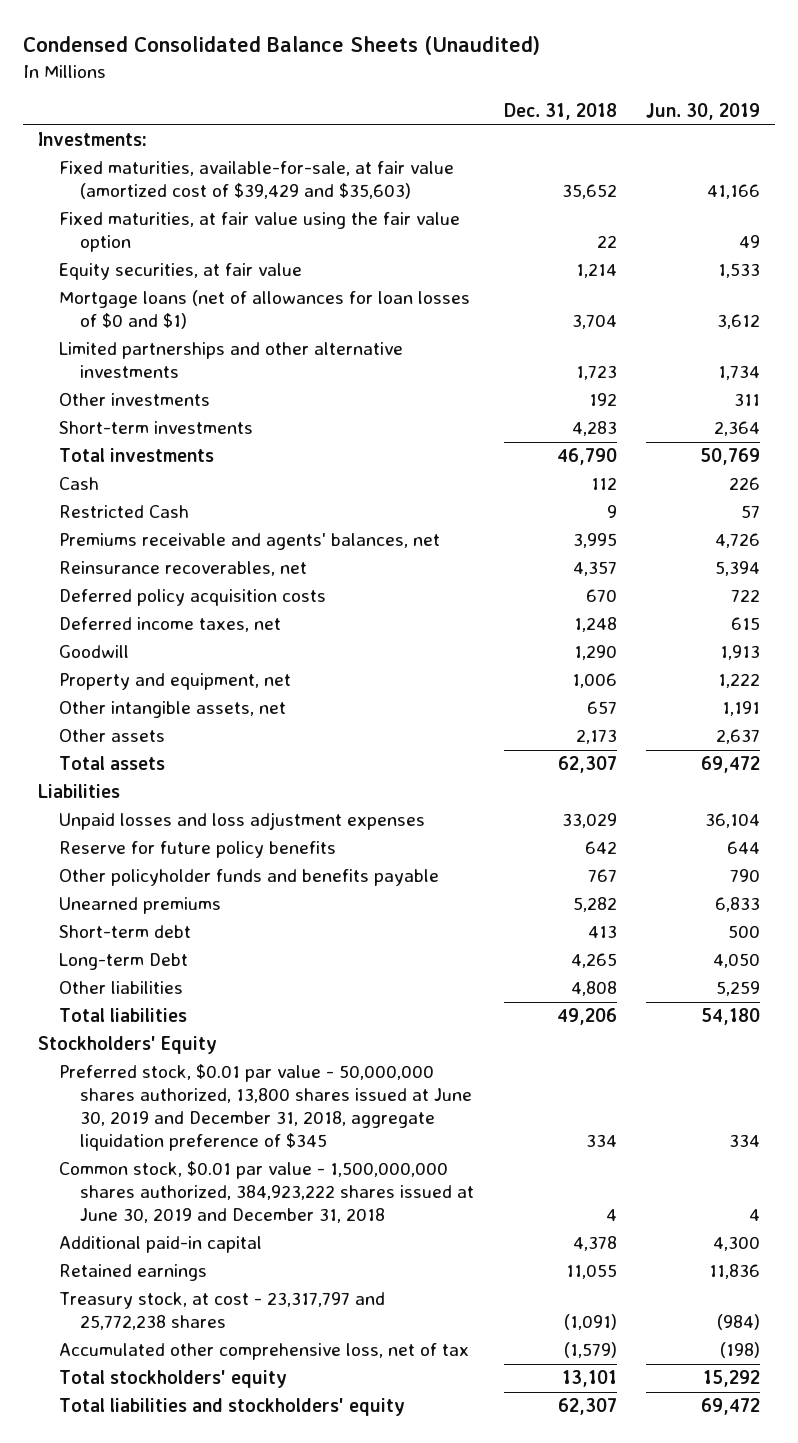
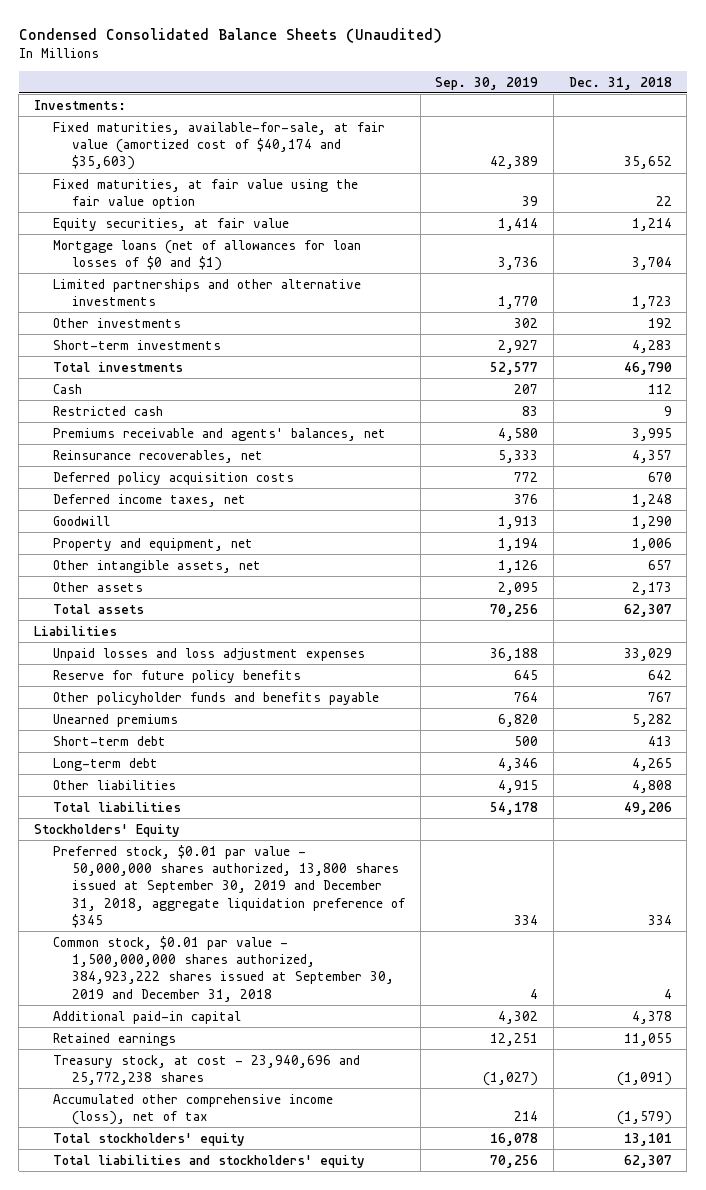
- | Dec. 31, 2018 | Jun. 30, 2019
+ | Sep. 30, 2019 | Dec. 31, 2018
- Fixed maturities, available-for-sale, at fair value (amortized cost of $39,429 and $35,603) | 35,652 | 41,166
+ Fixed maturities, available-for-sale, at fair value (amortized cost of $40,174 and $35,603) | 42,389 | 35,652
- Restricted Cash | 9 | 57
+ Restricted cash | 83 | 9
- Long-term Debt | 4,265 | 4,050
+ Long-term debt | 4,346 | 4,265
- Preferred stock, $0.01 par value - 50,000,000 shares authorized, 13,800 shares issued at June 30, 2019 and December 31, 2018, aggregate liquidation preference of $345 | 334 | 334
- Common stock, $0.01 par value - 1,500,000,000 shares authorized, 384,923,222 shares issued at June 30, 2019 and December 31, 2018 | 4 | 4
+ Preferred stock, $0.01 par value - 50,000,000 shares authorized, 13,800 shares issued at September 30, 2019 and December 31, 2018, aggregate liquidation preference of $345 | 334 | 334
+ Common stock, $0.01 par value - 1,500,000,000 shares authorized, 384,923,222 shares issued at September 30, 2019 and December 31, 2018 | 4 | 4
- Treasury stock, at cost - 23,317,797 and 25,772,238 shares | (1,091) | (984)
- Accumulated other comprehensive loss, net of tax | (1,579) | (198)
+ Treasury stock, at cost - 23,940,696 and 25,772,238 shares | (1,027) | (1,091)
+ Accumulated other comprehensive income (loss), net of tax | 214 | (1,579)

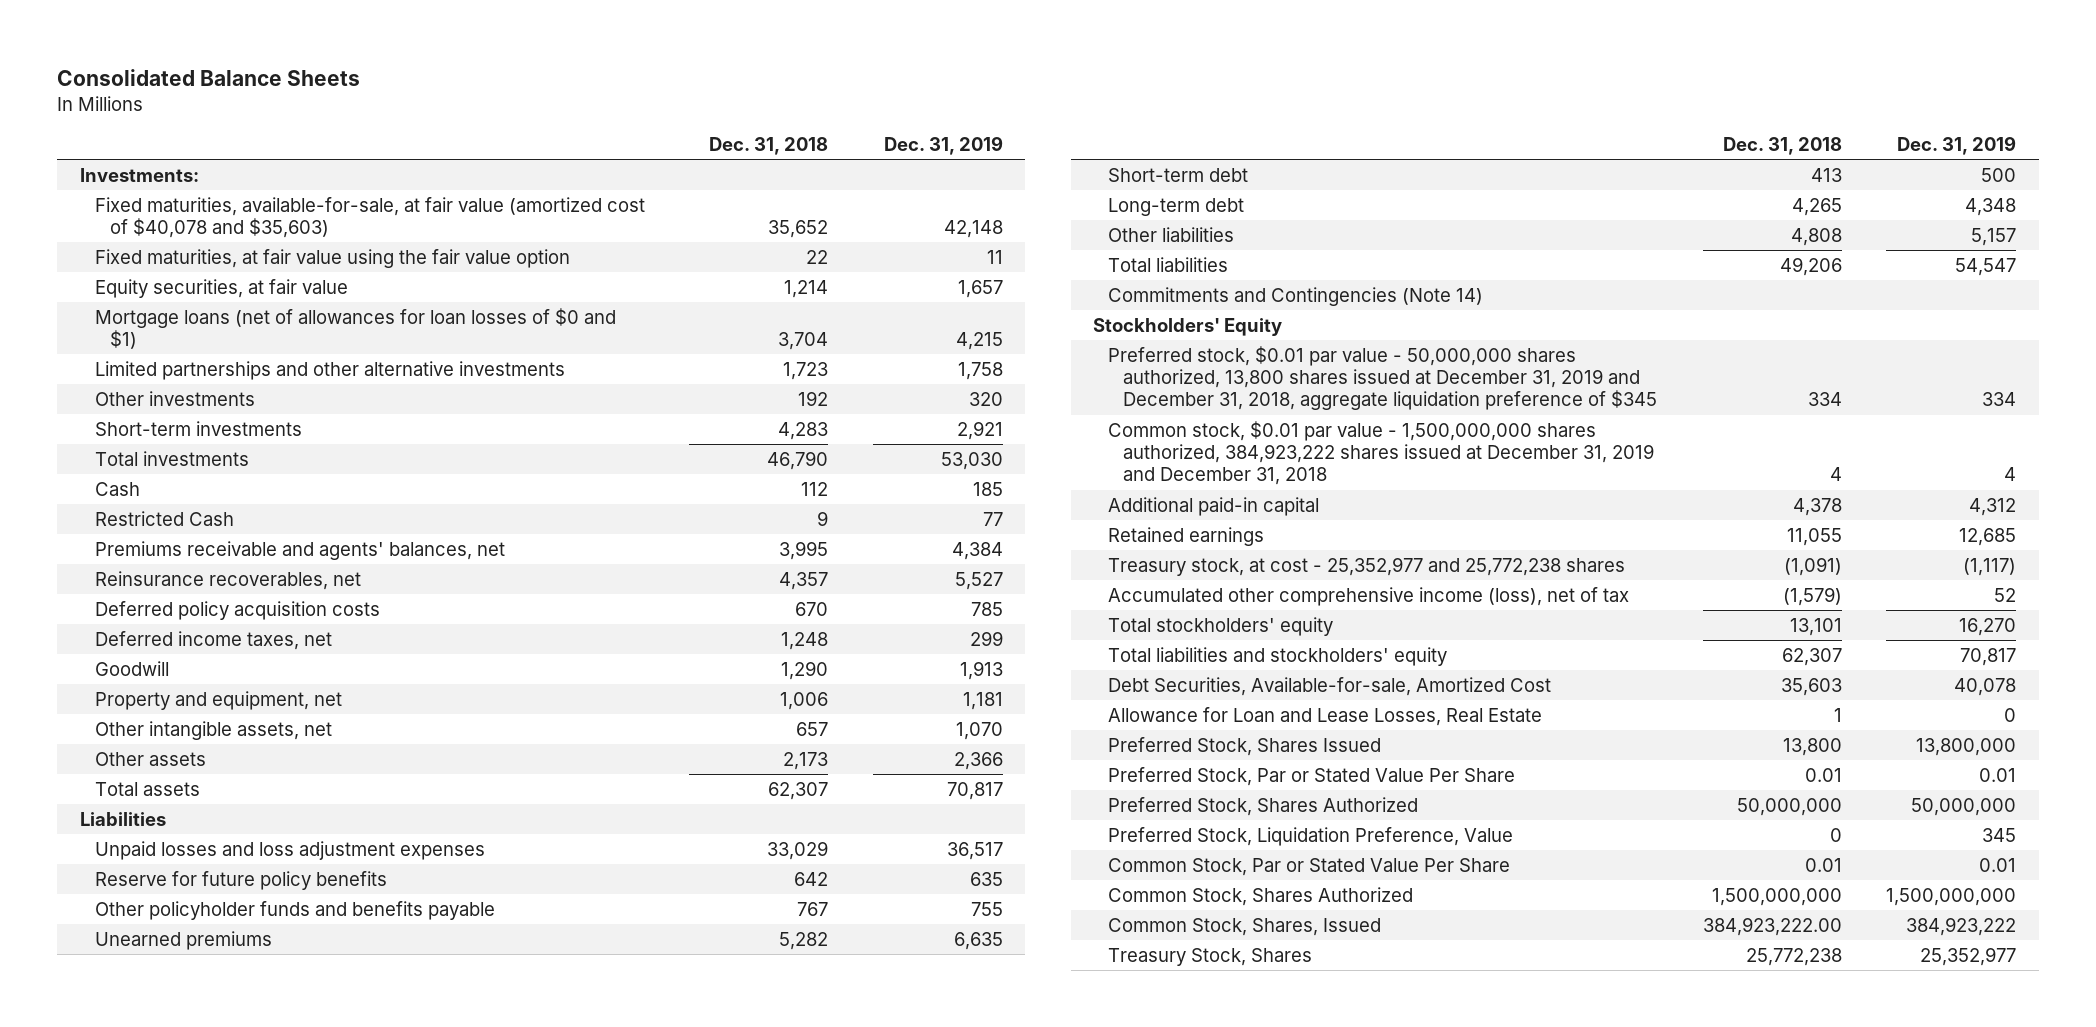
- Condensed Consolidated Balance Sheets (Unaudited)
+ Consolidated Balance Sheets
- | Sep. 30, 2019 | Dec. 31, 2018
+ | Dec. 31, 2018 | Dec. 31, 2019
- Fixed maturities, available-for-sale, at fair value (amortized cost of $40,174 and $35,603) | 42,389 | 35,652
+ Fixed maturities, available-for-sale, at fair value (amortized cost of $40,078 and $35,603) | 35,652 | 42,148
- Restricted cash | 83 | 9
+ Restricted Cash | 9 | 77
+ Commitments and Contingencies (Note 14)
- Preferred stock, $0.01 par value - 50,000,000 shares authorized, 13,800 shares issued at September 30, 2019 and December 31, 2018, aggregate liquidation preference of $345 | 334 | 334
- Common stock, $0.01 par value - 1,500,000,000 shares authorized, 384,923,222 shares issued at September 30, 2019 and December 31, 2018 | 4 | 4
+ Preferred stock, $0.01 par value - 50,000,000 shares authorized, 13,800 shares issued at December 31, 2019 and December 31, 2018, aggregate liquidation preference of $345 | 334 | 334
+ Common stock, $0.01 par value - 1,500,000,000 shares authorized, 384,923,222 shares issued at December 31, 2019 and December 31, 2018 | 4 | 4
- Treasury stock, at cost - 23,940,696 and 25,772,238 shares | (1,027) | (1,091)
+ Treasury stock, at cost - 25,352,977 and 25,772,238 shares | (1,091) | (1,117)
+ Debt Securities, Available-for-sale, Amortized Cost | 35,603 | 40,078
+ Allowance for Loan and Lease Losses, Real Estate | 1 | 0
+ Preferred Stock, Shares Issued | 13,800 | 13,800,000
+ Preferred Stock, Par or Stated Value Per Share | 0.01 | 0.01
+ Preferred Stock, Shares Authorized | 50,000,000 | 50,000,000
+ Preferred Stock, Liquidation Preference, Value | 0 | 345
+ Common Stock, Par or Stated Value Per Share | 0.01 | 0.01
+ Common Stock, Shares Authorized | 1,500,000,000 | 1,500,000,000
+ Common Stock, Shares, Issued | 384,923,222.00 | 384,923,222
+ Treasury Stock, Shares | 25,772,238 | 25,352,977

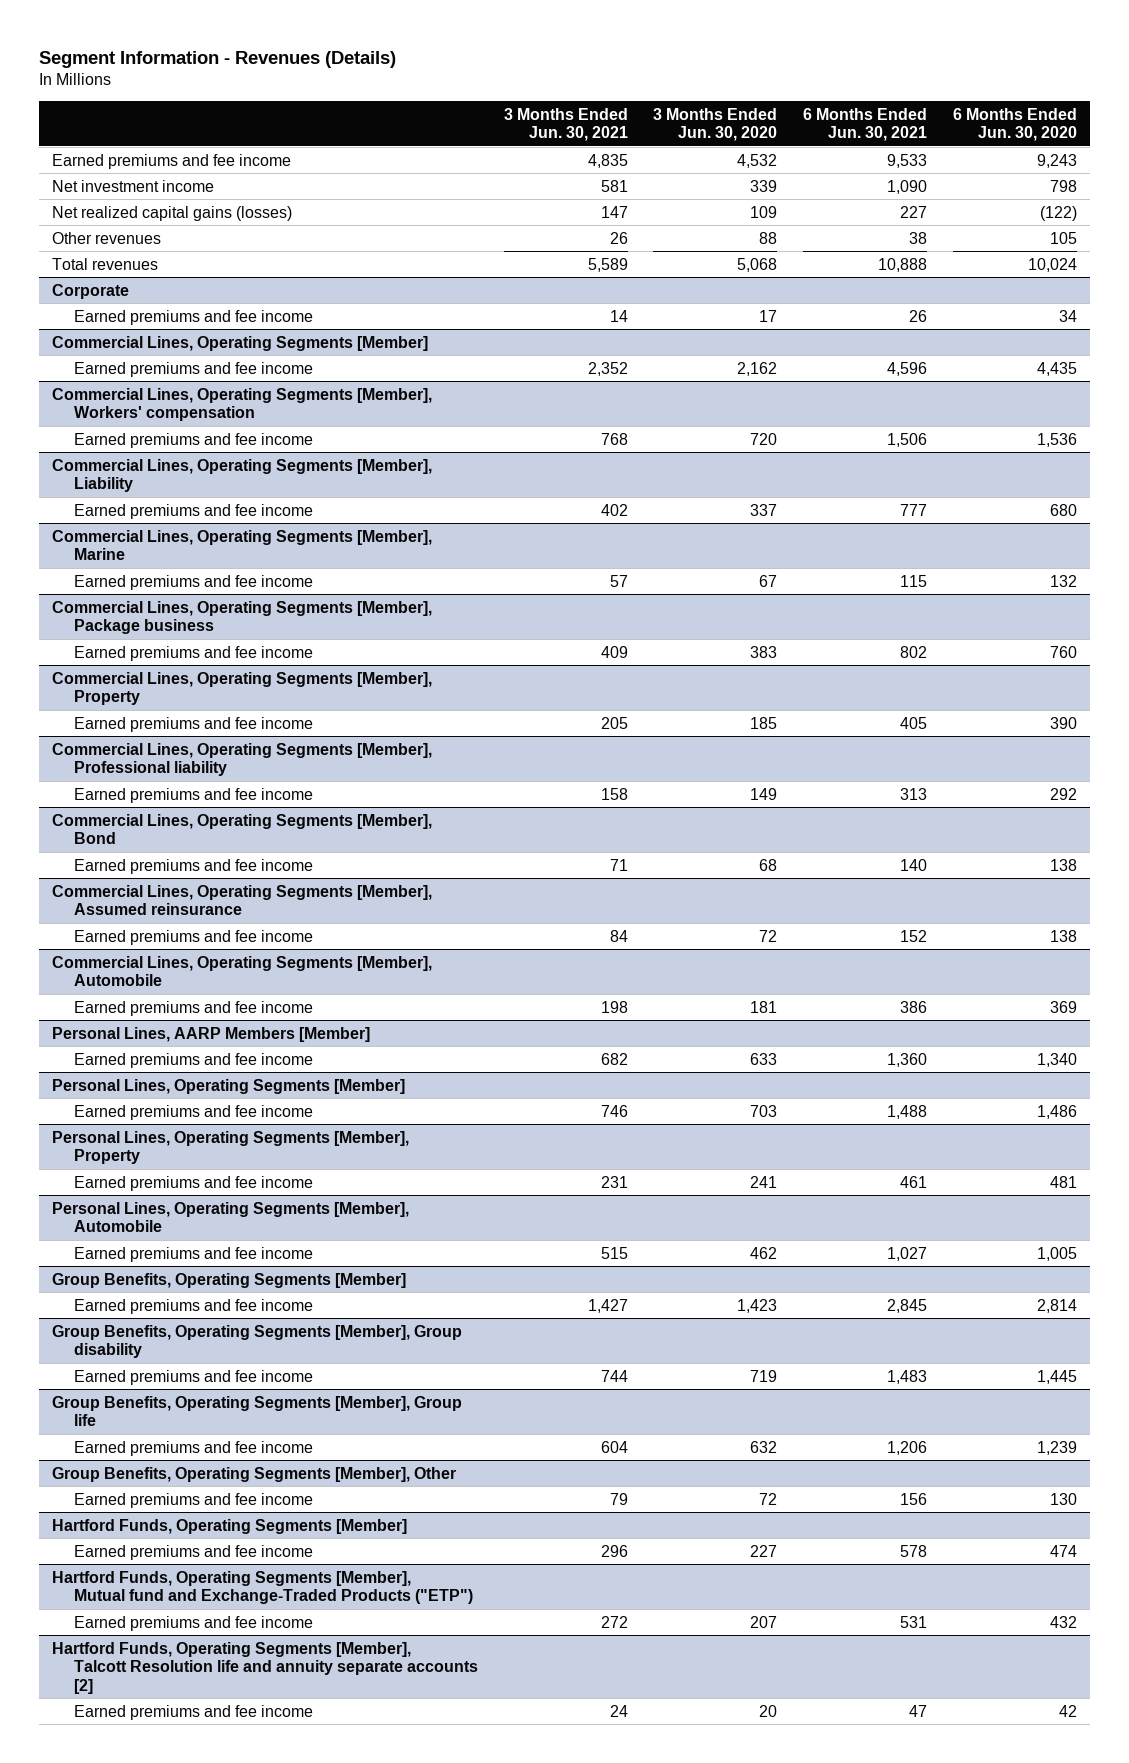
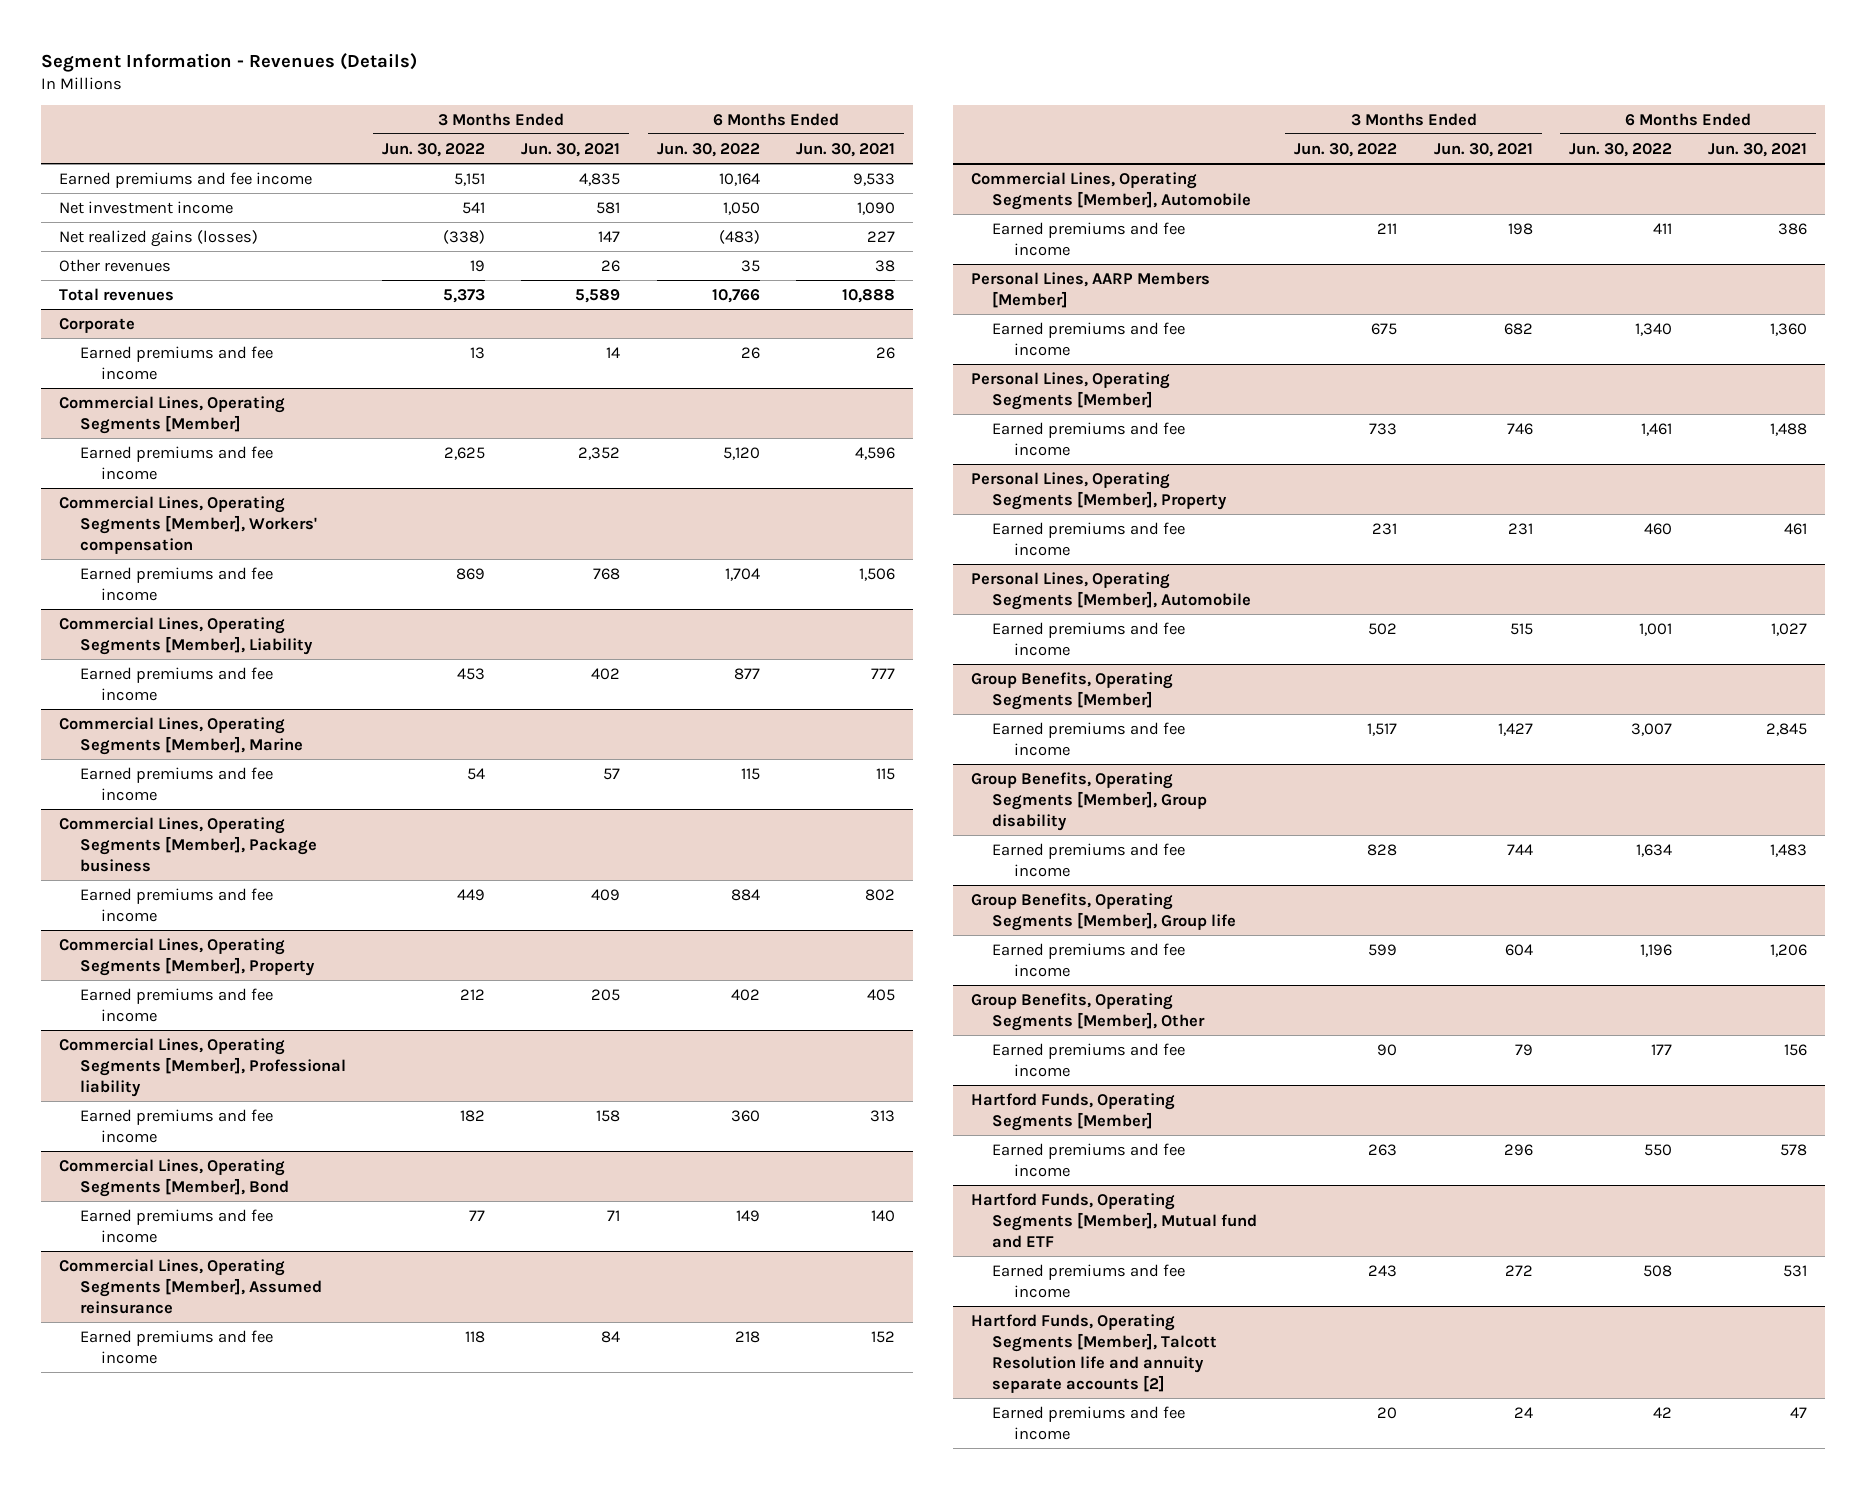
- | 3 Months Ended Jun. 30, 2021 | 3 Months Ended Jun. 30, 2020 | 6 Months Ended Jun. 30, 2021 | 6 Months Ended Jun. 30, 2020
+ | 3 Months Ended Jun. 30, 2022 | 3 Months Ended Jun. 30, 2021 | 6 Months Ended Jun. 30, 2022 | 6 Months Ended Jun. 30, 2021
- Net realized capital gains (losses) | 147 | 109 | 227 | (122)
+ Net realized gains (losses) | (338) | 147 | (483) | 227
- Hartford Funds, Operating Segments [Member], Mutual fund and Exchange-Traded Products ("ETP")
+ Hartford Funds, Operating Segments [Member], Mutual fund and ETF

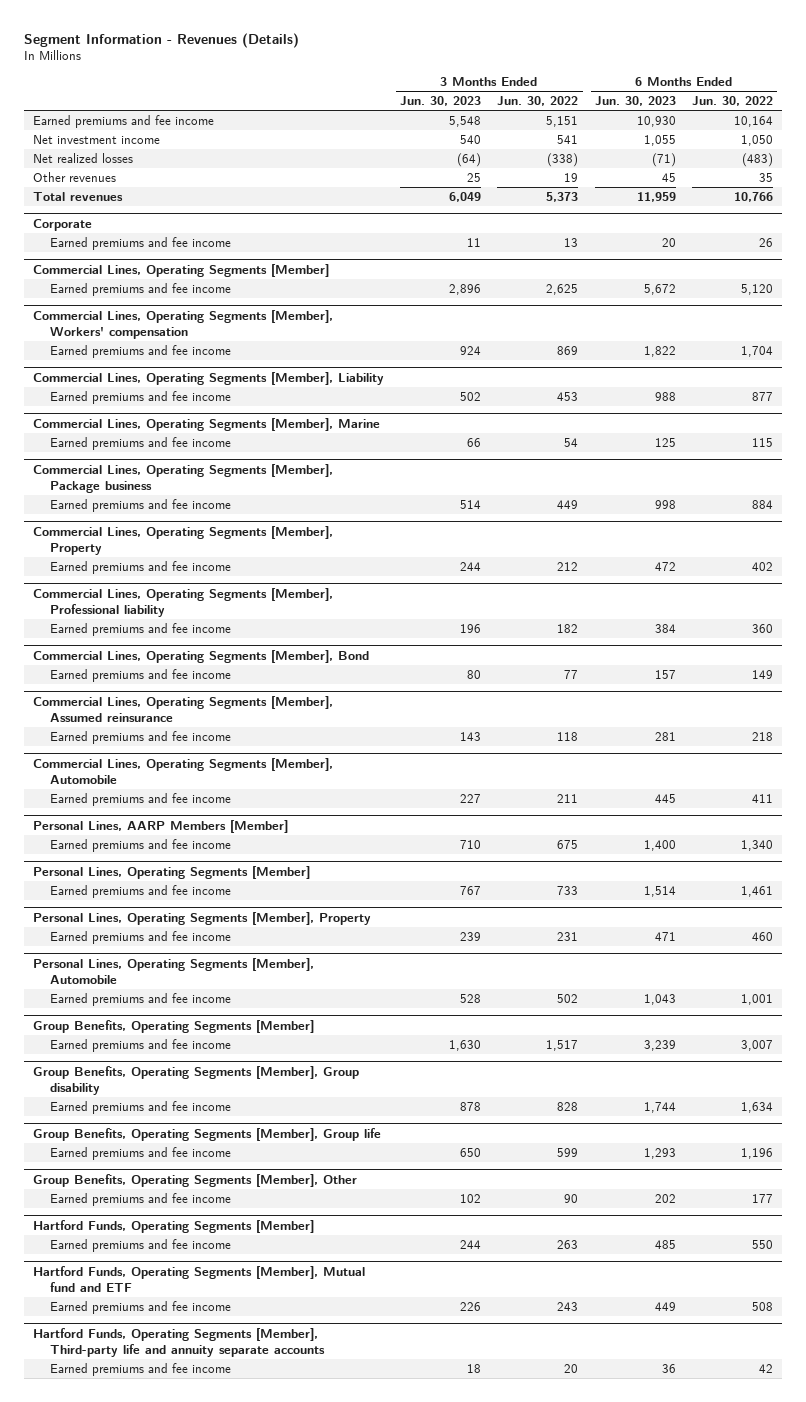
- | 3 Months Ended Jun. 30, 2022 | 3 Months Ended Jun. 30, 2021 | 6 Months Ended Jun. 30, 2022 | 6 Months Ended Jun. 30, 2021
+ | 3 Months Ended Jun. 30, 2023 | 3 Months Ended Jun. 30, 2022 | 6 Months Ended Jun. 30, 2023 | 6 Months Ended Jun. 30, 2022
- Net realized gains (losses) | (338) | 147 | (483) | 227
+ Net realized losses | (64) | (338) | (71) | (483)
- Hartford Funds, Operating Segments [Member], Talcott Resolution life and annuity separate accounts [2]
+ Hartford Funds, Operating Segments [Member], Third-party life and annuity separate accounts

